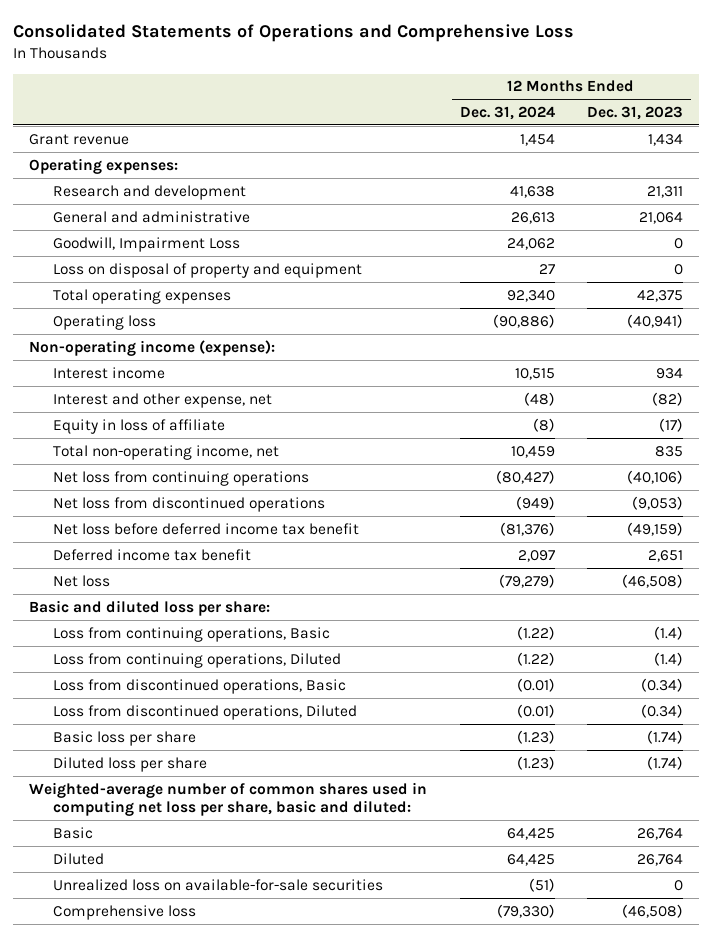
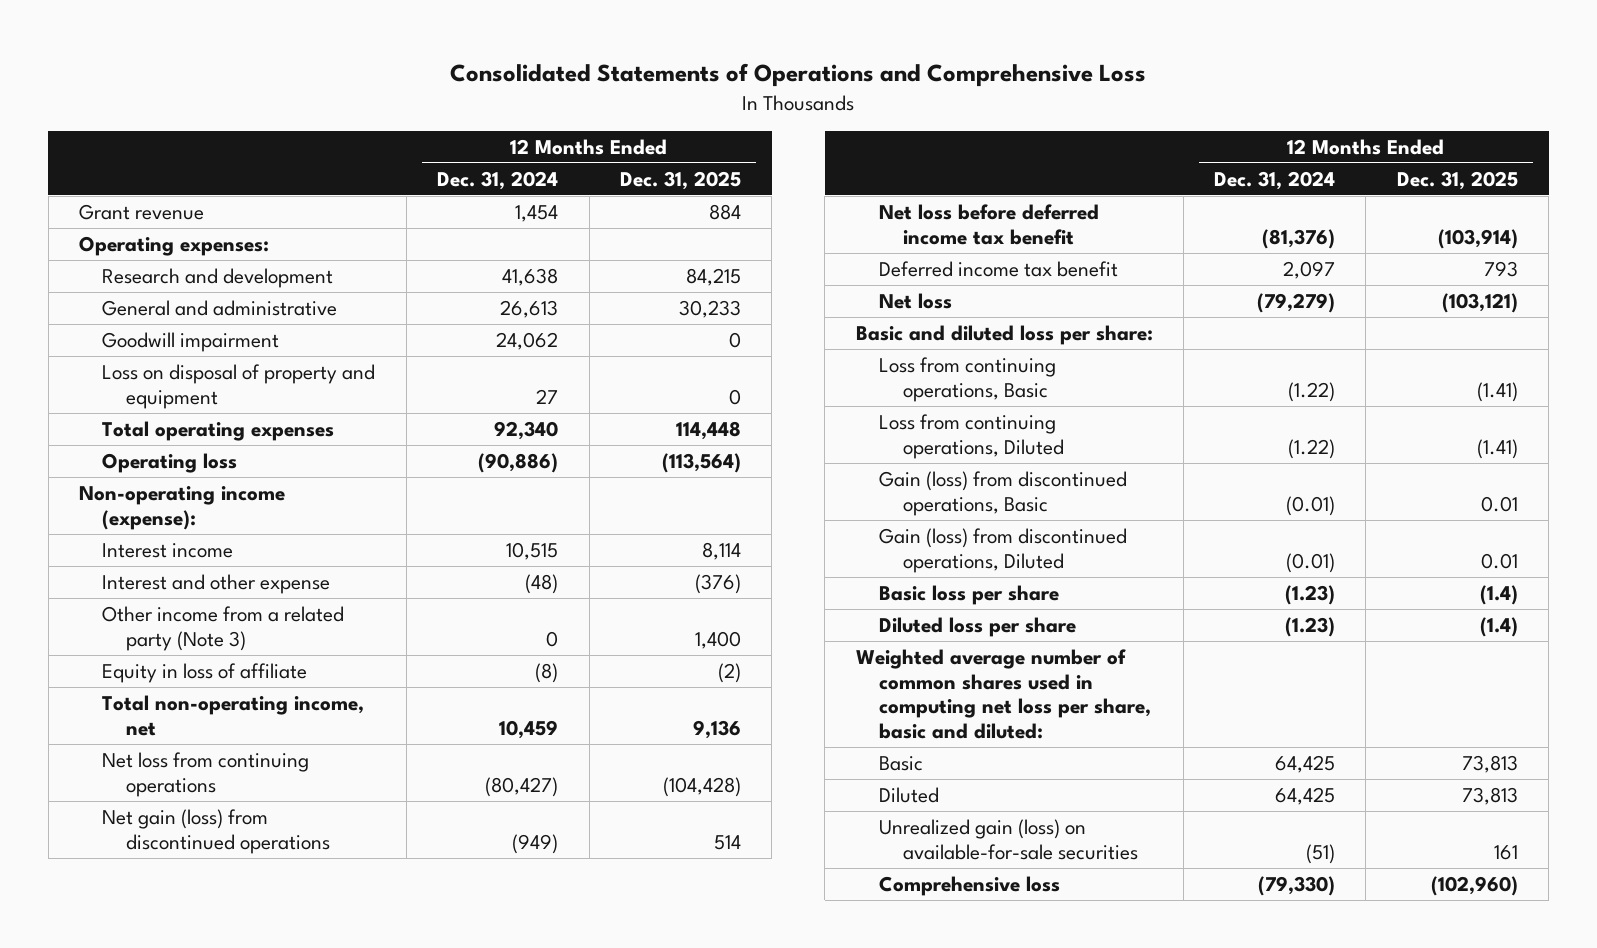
- | 12 Months Ended Dec. 31, 2024 | 12 Months Ended Dec. 31, 2023
+ | 12 Months Ended Dec. 31, 2024 | 12 Months Ended Dec. 31, 2025
- Goodwill, Impairment Loss | 24,062 | 0
+ Goodwill impairment | 24,062 | 0
- Interest and other expense, net | (48) | (82)
+ Interest and other expense | (48) | (376)
+ Other income from a related party (Note 3) | 0 | 1,400
- Net loss from discontinued operations | (949) | (9,053)
+ Net gain (loss) from discontinued operations | (949) | 514
- Loss from discontinued operations, Basic | (0.01) | (0.34)
- Loss from discontinued operations, Diluted | (0.01) | (0.34)
+ Gain (loss) from discontinued operations, Basic | (0.01) | 0.01
+ Gain (loss) from discontinued operations, Diluted | (0.01) | 0.01
- Weighted-average number of common shares used in computing net loss per share, basic and diluted:
+ Weighted average number of common shares used in computing net loss per share, basic and diluted:
- Unrealized loss on available-for-sale securities | (51) | 0
+ Unrealized gain (loss) on available-for-sale securities | (51) | 161

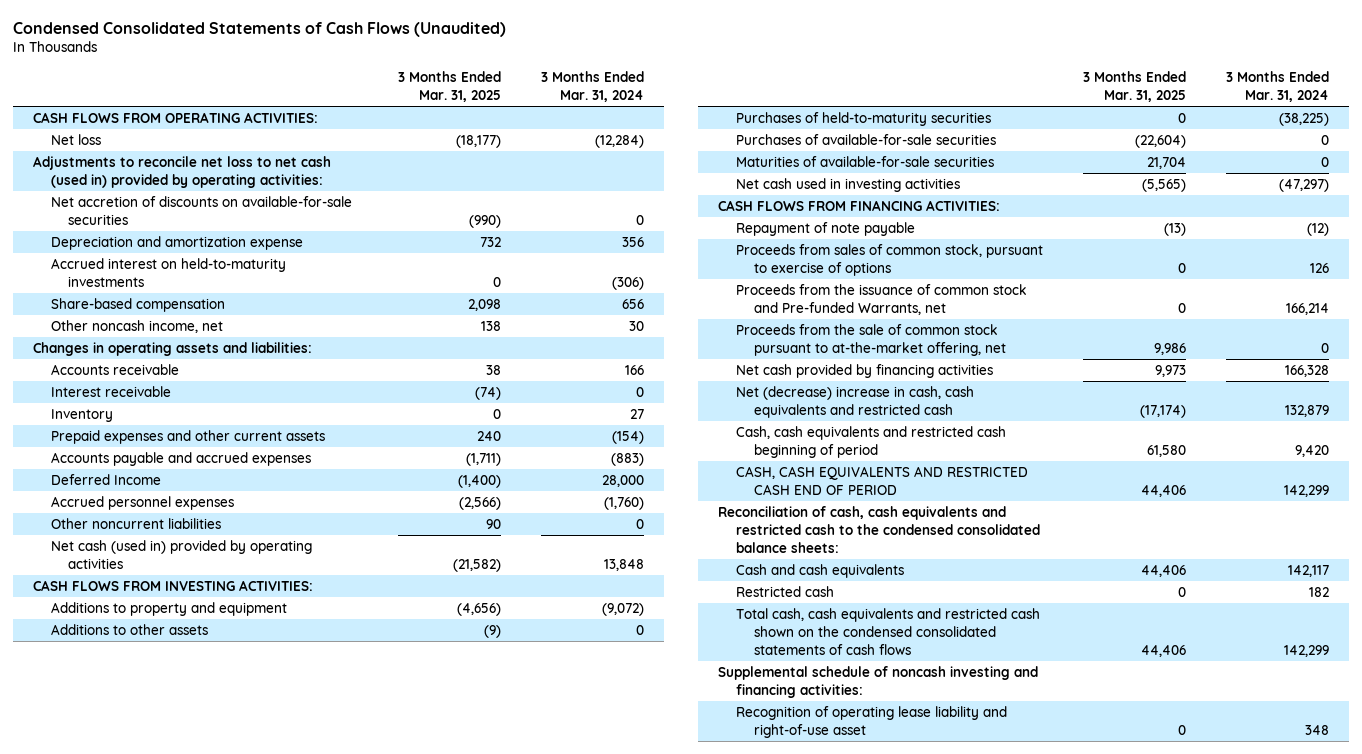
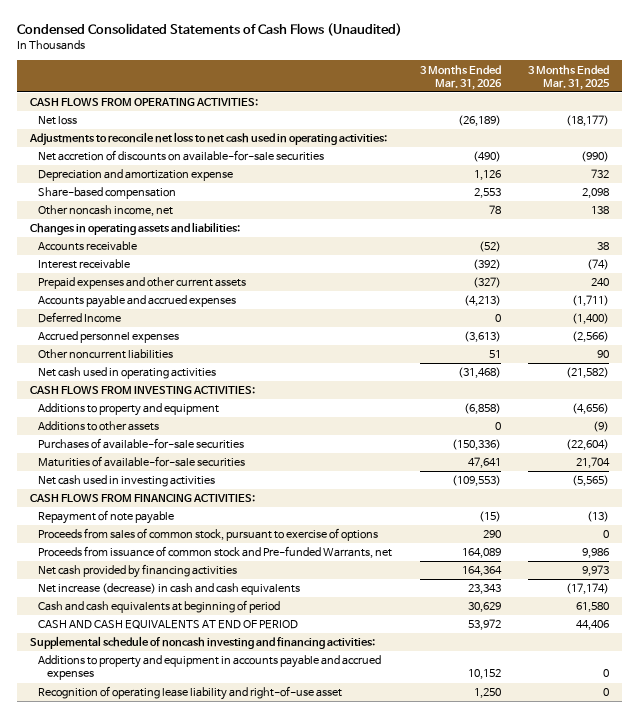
- | 3 Months Ended Mar. 31, 2025 | 3 Months Ended Mar. 31, 2024
+ | 3 Months Ended Mar. 31, 2026 | 3 Months Ended Mar. 31, 2025
- Adjustments to reconcile net loss to net cash (used in) provided by operating activities:
+ Adjustments to reconcile net loss to net cash used in operating activities:
- Accrued interest on held-to-maturity investments | 0 | (306)
- Inventory | 0 | 27
- Net cash (used in) provided by operating activities | (21,582) | 13,848
+ Net cash used in operating activities | (31,468) | (21,582)
- Purchases of held-to-maturity securities | 0 | (38,225)
- Proceeds from the issuance of common stock and Pre-funded Warrants, net | 0 | 166,214
- Proceeds from the sale of common stock pursuant to at-the-market offering, net | 9,986 | 0
+ Proceeds from issuance of common stock and Pre-funded Warrants, net | 164,089 | 9,986
- Net (decrease) increase in cash, cash equivalents and restricted cash | (17,174) | 132,879
- Cash, cash equivalents and restricted cash beginning of period | 61,580 | 9,420
- CASH, CASH EQUIVALENTS AND RESTRICTED CASH END OF PERIOD | 44,406 | 142,299
- Reconciliation of cash, cash equivalents and restricted cash to the condensed consolidated balance sheets:
- Cash and cash equivalents | 44,406 | 142,117
- Restricted cash | 0 | 182
- Total cash, cash equivalents and restricted cash shown on the condensed consolidated statements of cash flows | 44,406 | 142,299
+ Net increase (decrease) in cash and cash equivalents | 23,343 | (17,174)
+ Cash and cash equivalents at beginning of period | 30,629 | 61,580
+ CASH AND CASH EQUIVALENTS AT END OF PERIOD | 53,972 | 44,406
+ Additions to property and equipment in accounts payable and accrued expenses | 10,152 | 0

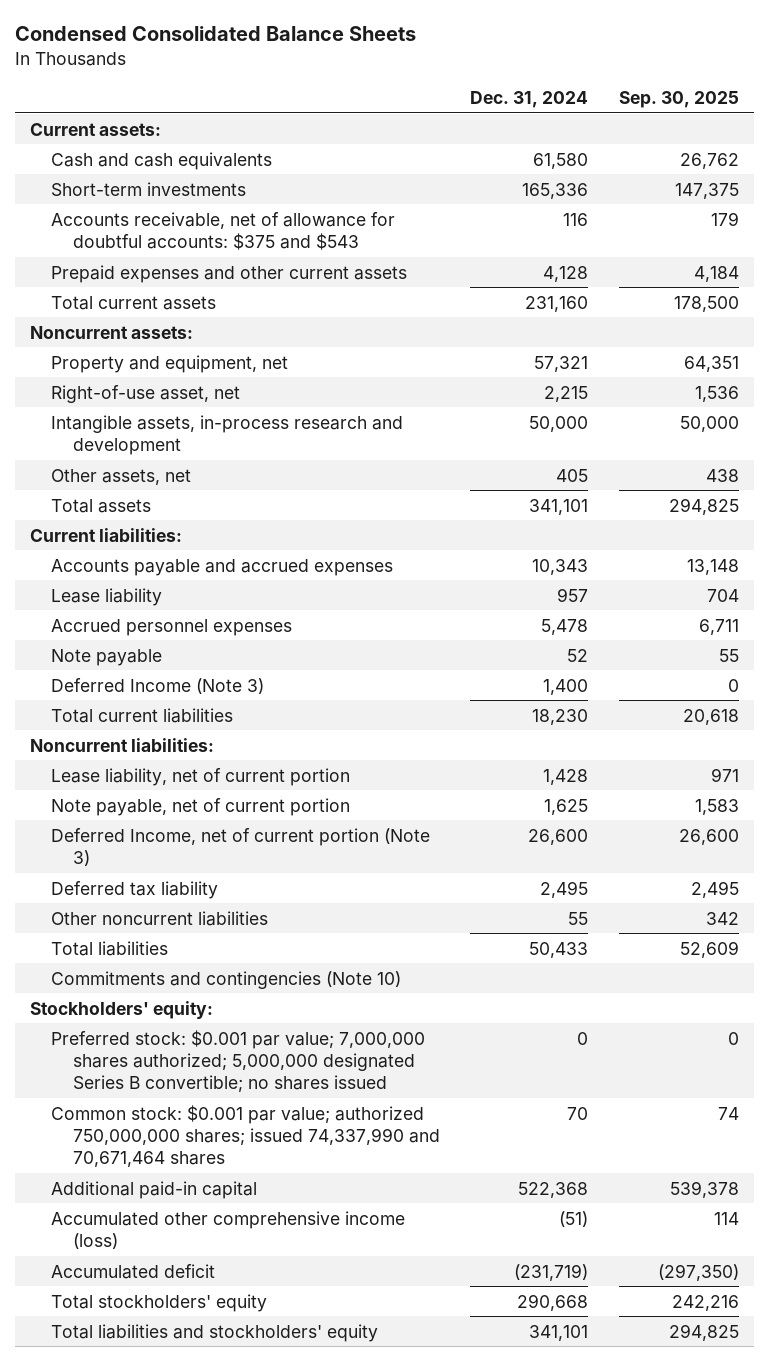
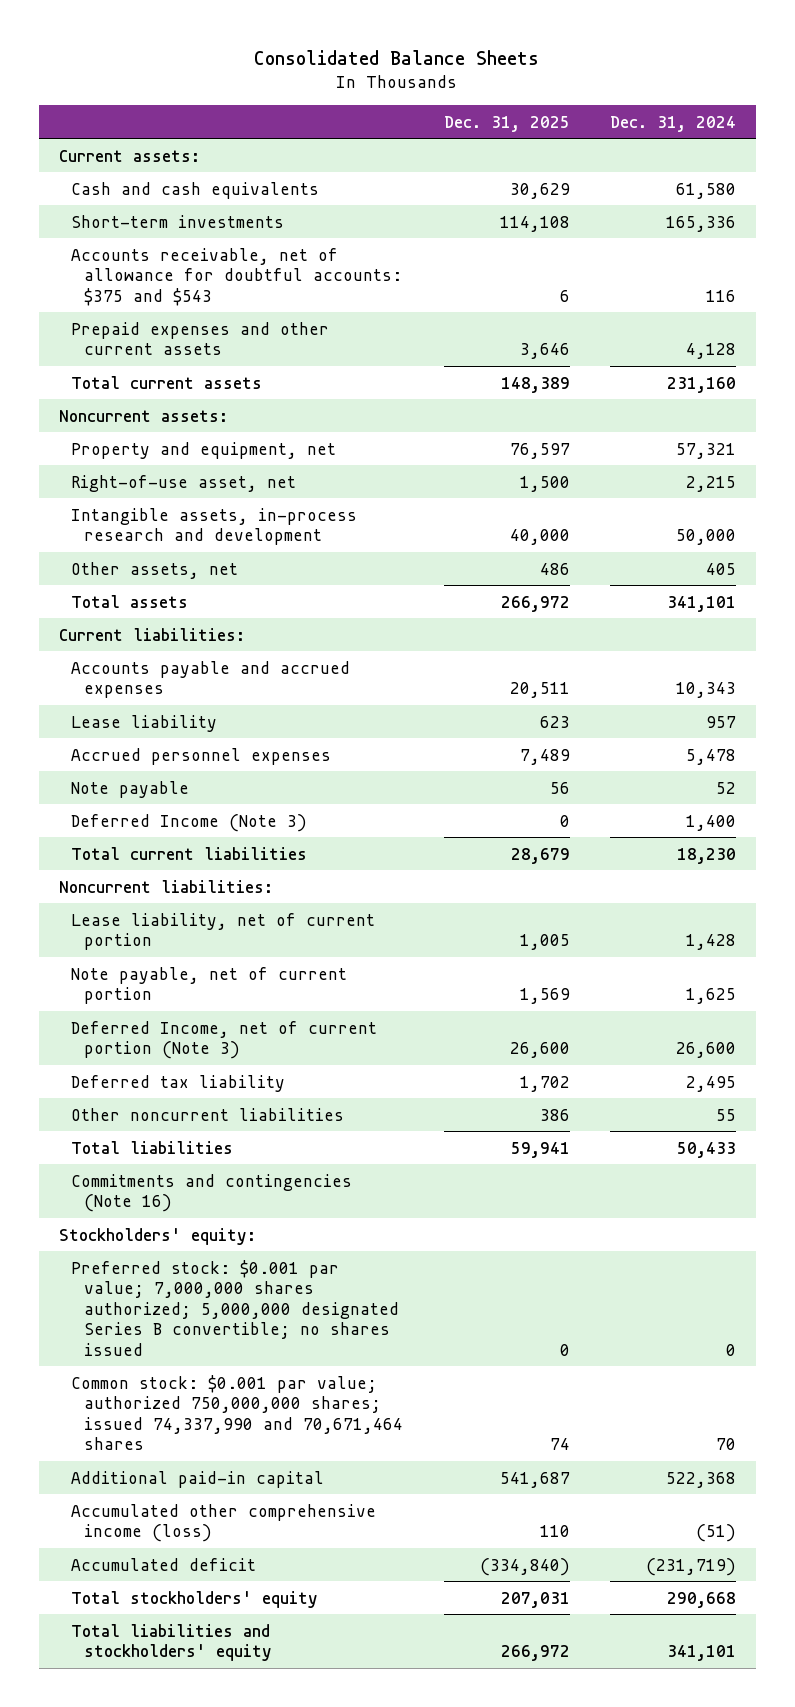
- Condensed Consolidated Balance Sheets
+ Consolidated Balance Sheets
- | Dec. 31, 2024 | Sep. 30, 2025
+ | Dec. 31, 2025 | Dec. 31, 2024
- Commitments and contingencies (Note 10)
+ Commitments and contingencies (Note 16)

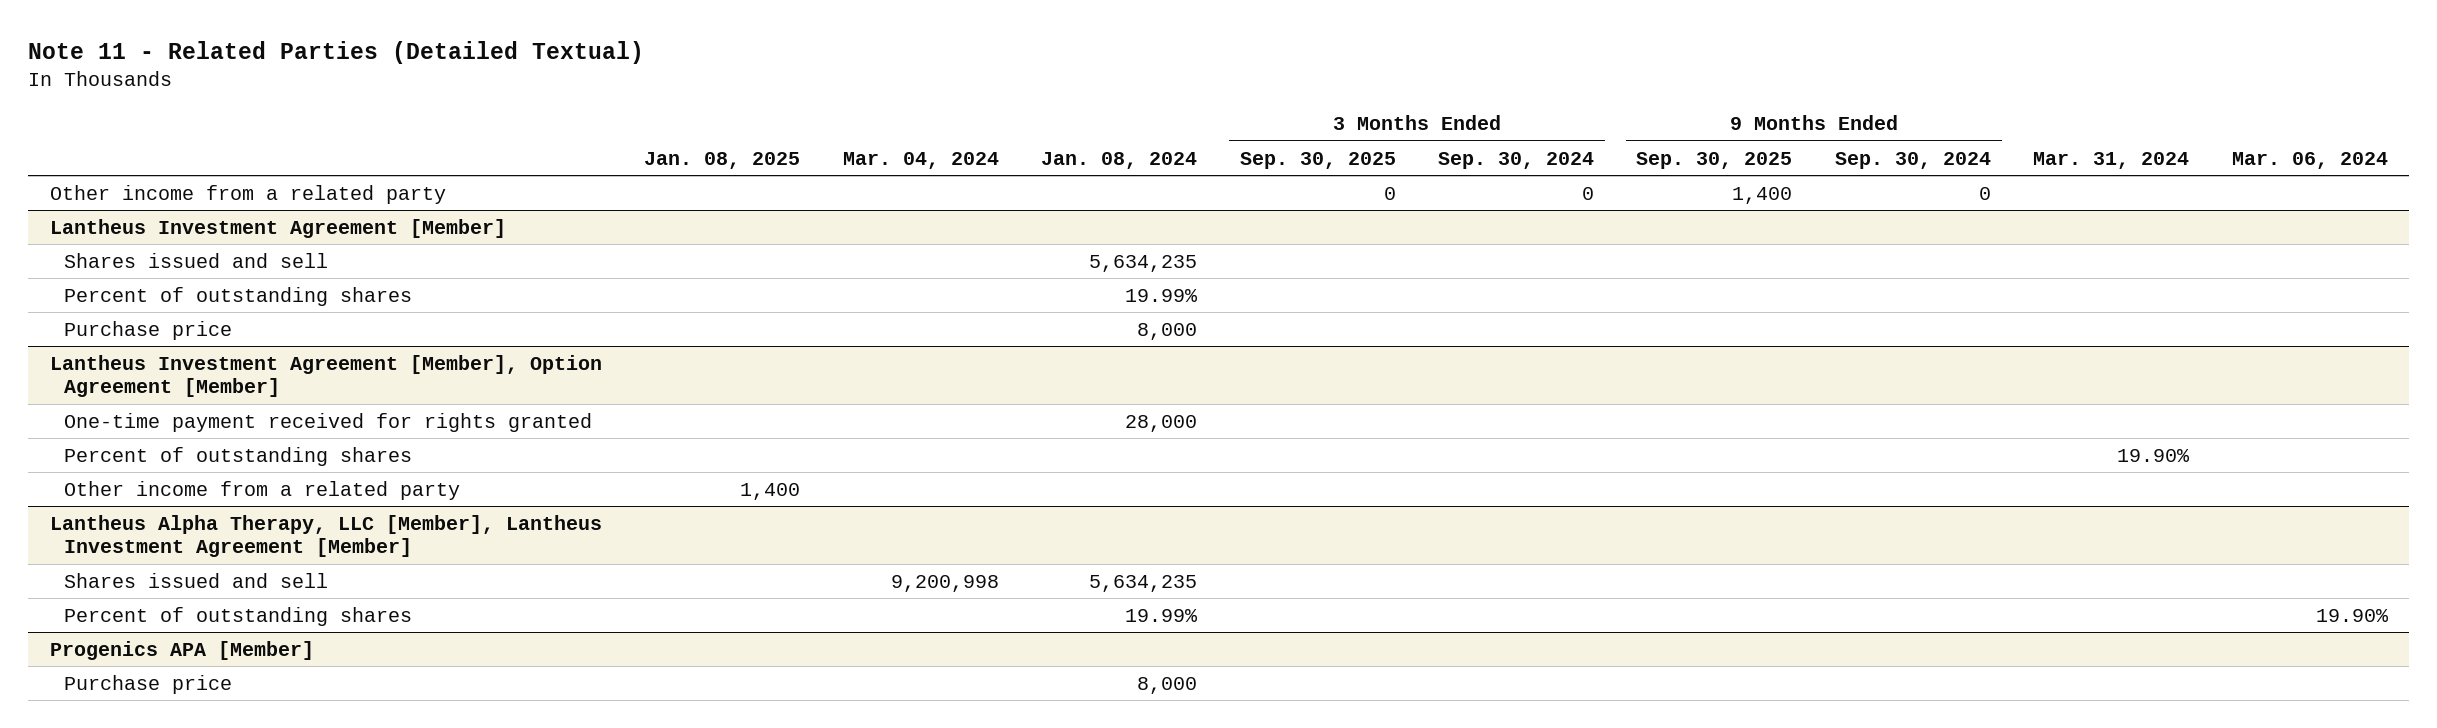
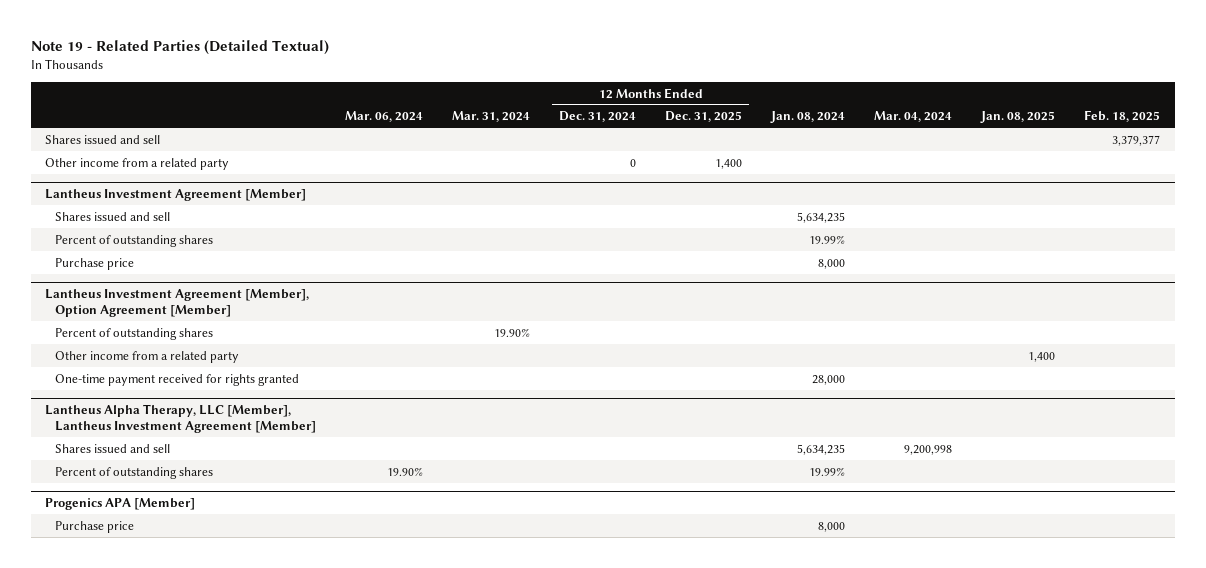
- Note 11 - Related Parties (Detailed Textual)
+ Note 19 - Related Parties (Detailed Textual)
- | Jan. 08, 2025 | Mar. 04, 2024 | Jan. 08, 2024 | 3 Months Ended Sep. 30, 2025 | 3 Months Ended Sep. 30, 2024 | 9 Months Ended Sep. 30, 2025 | 9 Months Ended Sep. 30, 2024 | Mar. 31, 2024 | Mar. 06, 2024
+ | Mar. 06, 2024 | Mar. 31, 2024 | 12 Months Ended Dec. 31, 2024 | 12 Months Ended Dec. 31, 2025 | Jan. 08, 2024 | Mar. 04, 2024 | Jan. 08, 2025 | Feb. 18, 2025
+ Shares issued and sell | | | | | | | | 3,379,377
@ Lantheus Investment Agreement [Member], Option Agreement [Member]
moved down: One-time payment received for rights granted | | | | | 28,000 | | |

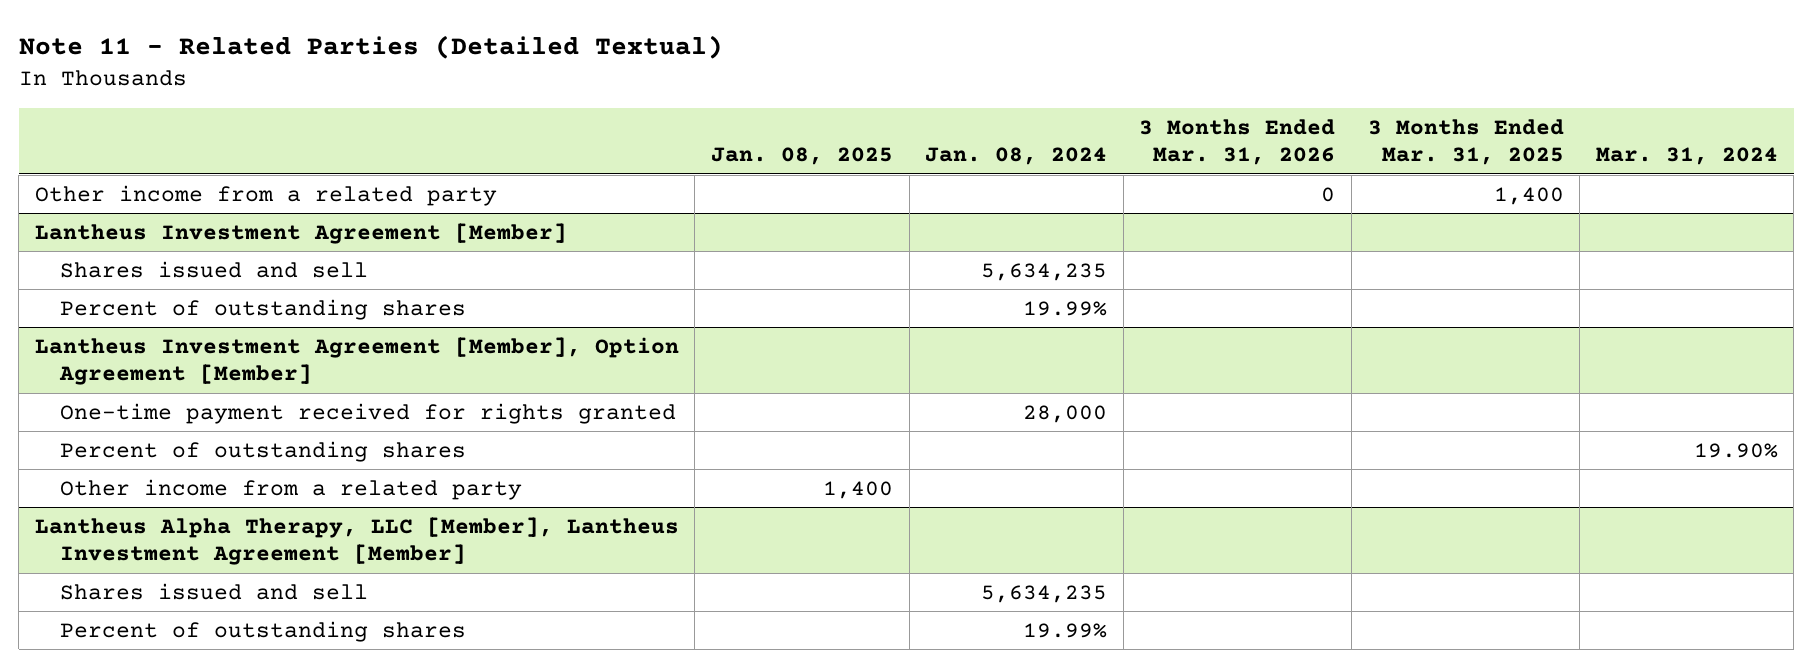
- Note 19 - Related Parties (Detailed Textual)
+ Note 11 - Related Parties (Detailed Textual)
- | Mar. 06, 2024 | Mar. 31, 2024 | 12 Months Ended Dec. 31, 2024 | 12 Months Ended Dec. 31, 2025 | Jan. 08, 2024 | Mar. 04, 2024 | Jan. 08, 2025 | Feb. 18, 2025
+ | Jan. 08, 2025 | Jan. 08, 2024 | 3 Months Ended Mar. 31, 2026 | 3 Months Ended Mar. 31, 2025 | Mar. 31, 2024
- Shares issued and sell | | | | | | | | 3,379,377
@ Lantheus Investment Agreement [Member]
- Purchase price | | | | | 8,000 | | |
@ Lantheus Investment Agreement [Member], Option Agreement [Member]
moved up: One-time payment received for rights granted | | 28,000 | | |
- Progenics APA [Member]
- Purchase price | | | | | 8,000 | | |

